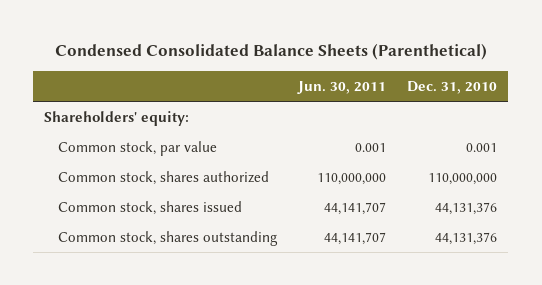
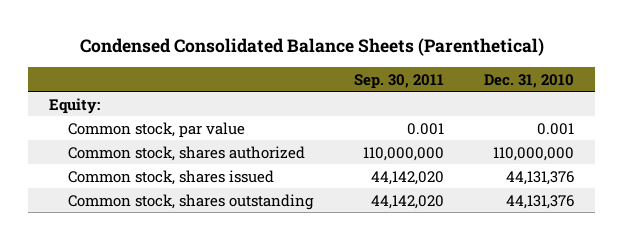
- | Jun. 30, 2011 | Dec. 31, 2010
+ | Sep. 30, 2011 | Dec. 31, 2010
- Shareholders' equity:
+ Equity:

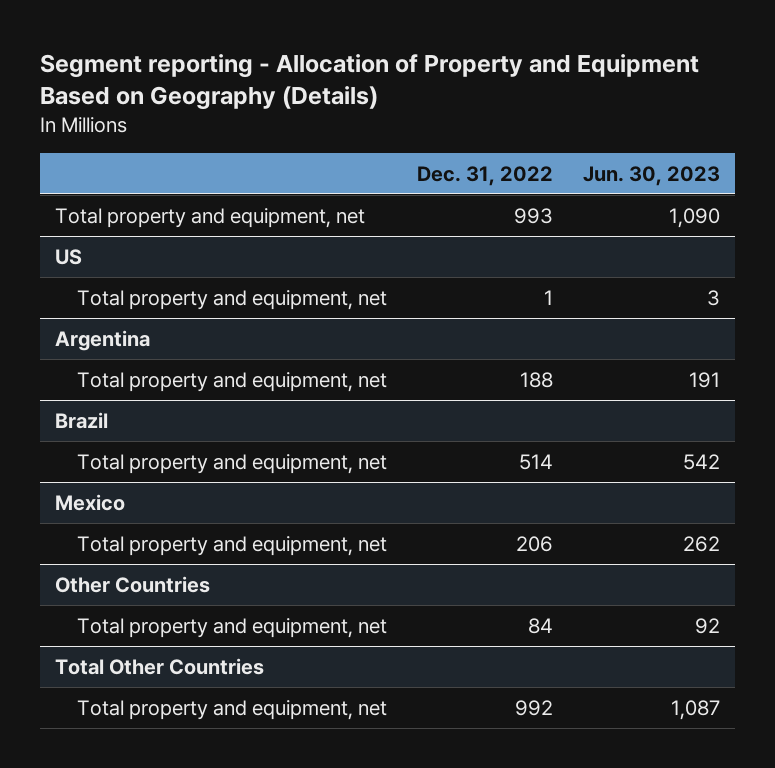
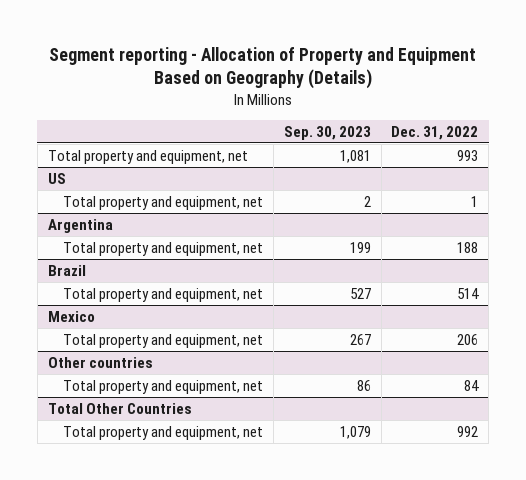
- | Dec. 31, 2022 | Jun. 30, 2023
+ | Sep. 30, 2023 | Dec. 31, 2022
- Other Countries
+ Other countries

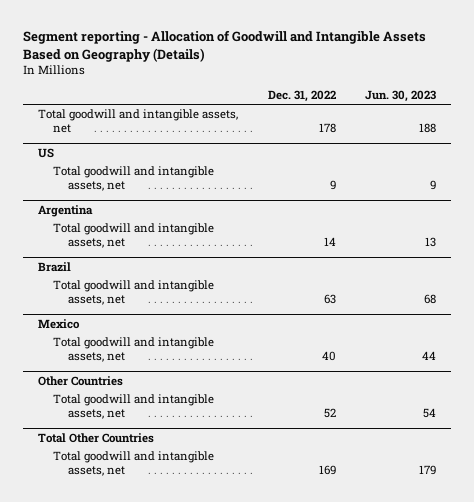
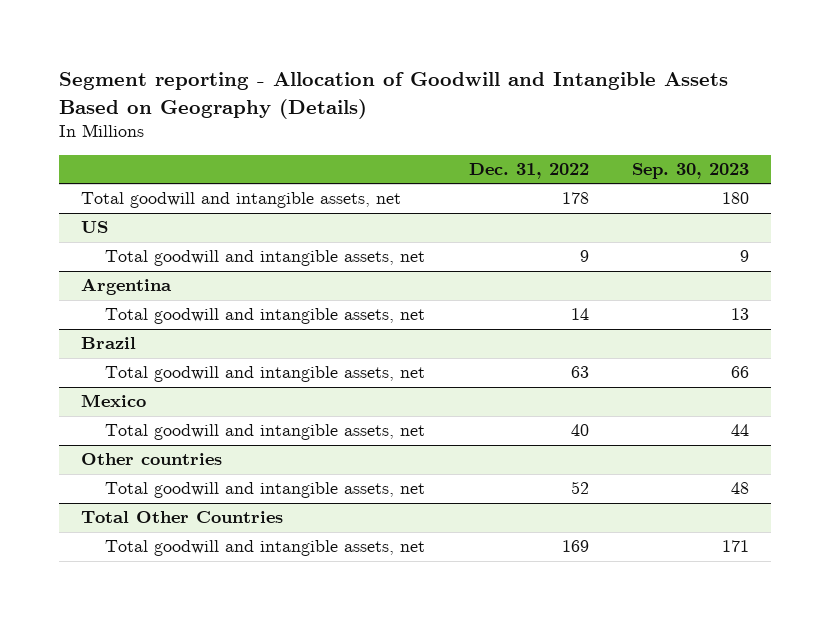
- | Dec. 31, 2022 | Jun. 30, 2023
+ | Dec. 31, 2022 | Sep. 30, 2023
- Other Countries
+ Other countries

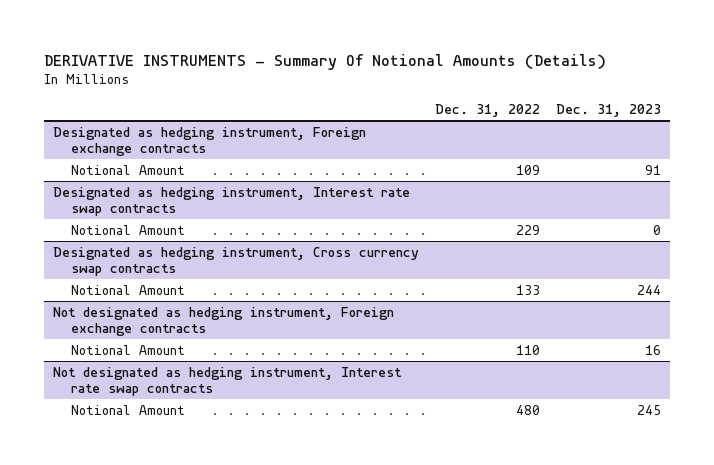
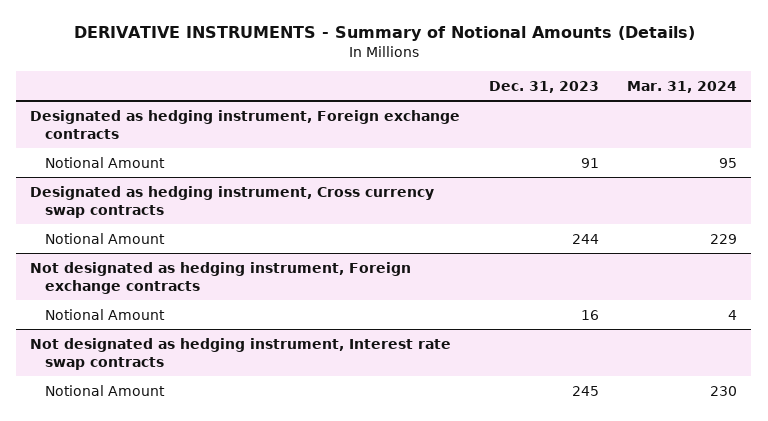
- DERIVATIVE INSTRUMENTS - Summary Of Notional Amounts (Details)
+ DERIVATIVE INSTRUMENTS - Summary of Notional Amounts (Details)
- | Dec. 31, 2022 | Dec. 31, 2023
+ | Dec. 31, 2023 | Mar. 31, 2024
- Designated as hedging instrument, Interest rate swap contracts
- Notional Amount | 229 | 0

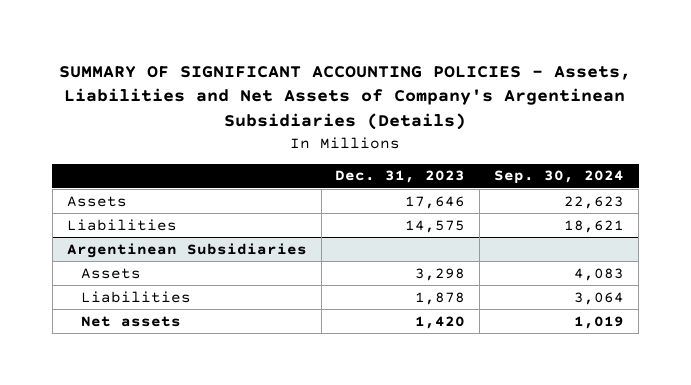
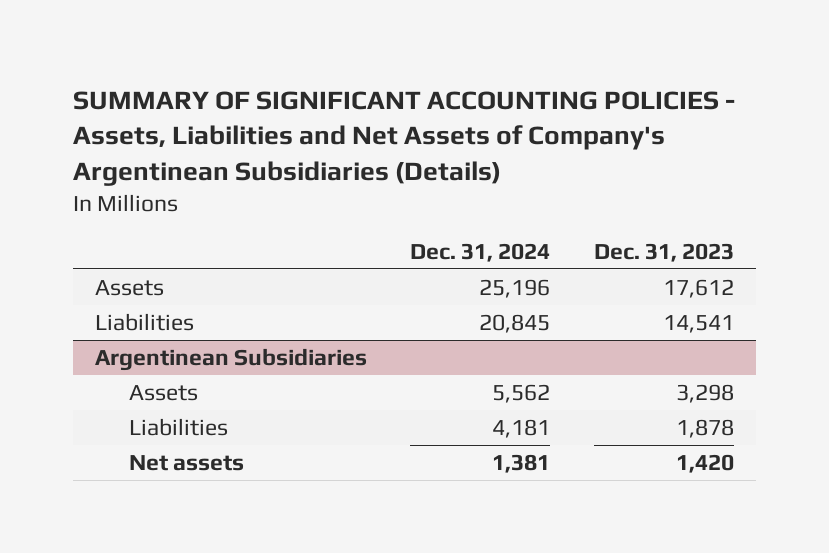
- | Dec. 31, 2023 | Sep. 30, 2024
+ | Dec. 31, 2024 | Dec. 31, 2023
- Assets | 17,646 | 22,623
- Liabilities | 14,575 | 18,621
+ Assets | 25,196 | 17,612
+ Liabilities | 20,845 | 14,541

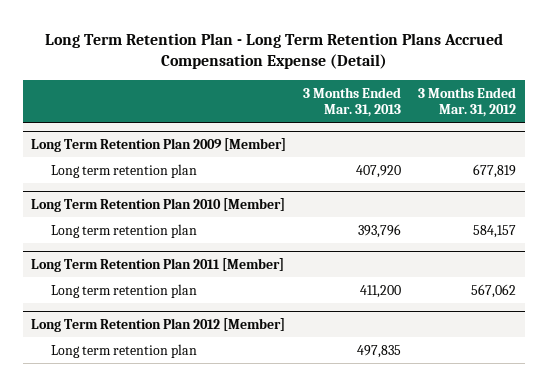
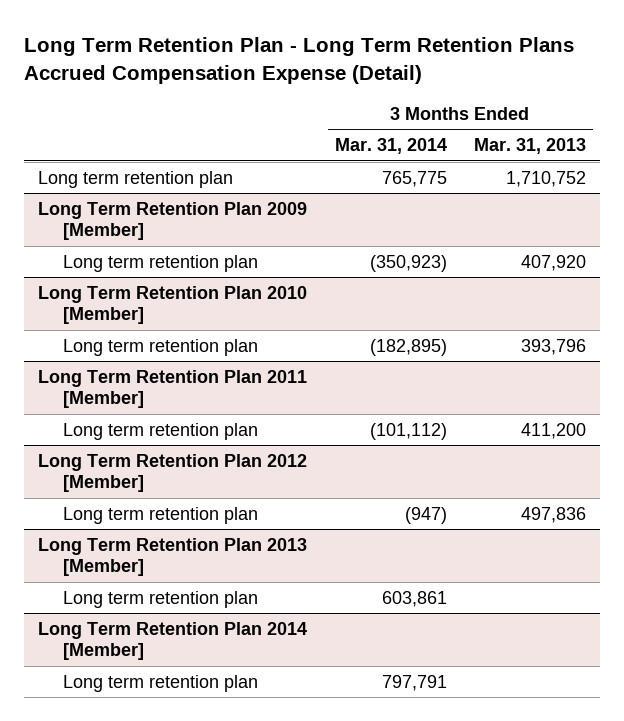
- | 3 Months Ended Mar. 31, 2013 | 3 Months Ended Mar. 31, 2012
+ | 3 Months Ended Mar. 31, 2014 | 3 Months Ended Mar. 31, 2013
+ Long term retention plan | 765,775 | 1,710,752
@ Long Term Retention Plan 2012 [Member]
- Long term retention plan | 497,835 |
+ Long term retention plan | (947) | 497,836
+ Long Term Retention Plan 2013 [Member]
+ Long term retention plan | 603,861 |
+ Long Term Retention Plan 2014 [Member]
+ Long term retention plan | 797,791 |

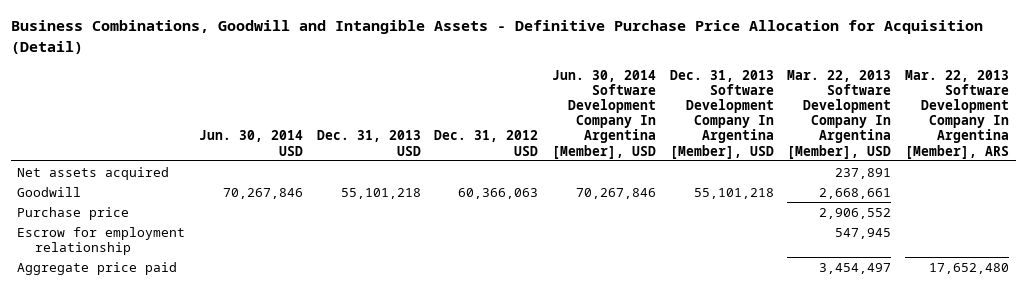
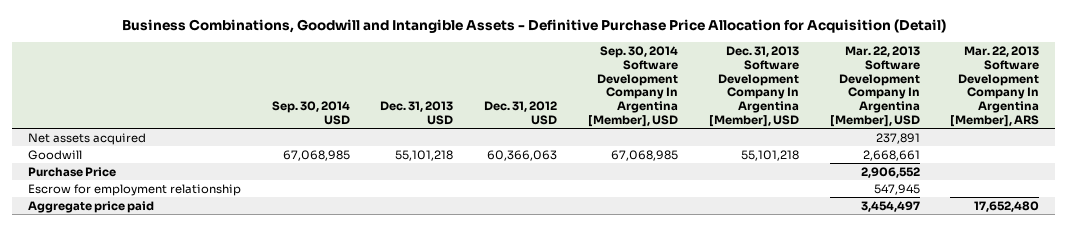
- | Jun. 30, 2014 USD | Dec. 31, 2013 USD | Dec. 31, 2012 USD | Jun. 30, 2014 Software Development Company In Argentina [Member], USD | Dec. 31, 2013 Software Development Company In Argentina [Member], USD | Mar. 22, 2013 Software Development Company In Argentina [Member], USD | Mar. 22, 2013 Software Development Company In Argentina [Member], ARS
+ | Sep. 30, 2014 USD | Dec. 31, 2013 USD | Dec. 31, 2012 USD | Sep. 30, 2014 Software Development Company In Argentina [Member], USD | Dec. 31, 2013 Software Development Company In Argentina [Member], USD | Mar. 22, 2013 Software Development Company In Argentina [Member], USD | Mar. 22, 2013 Software Development Company In Argentina [Member], ARS
- Purchase price | | | | | | 2,906,552 |
+ Purchase Price | | | | | | 2,906,552 |

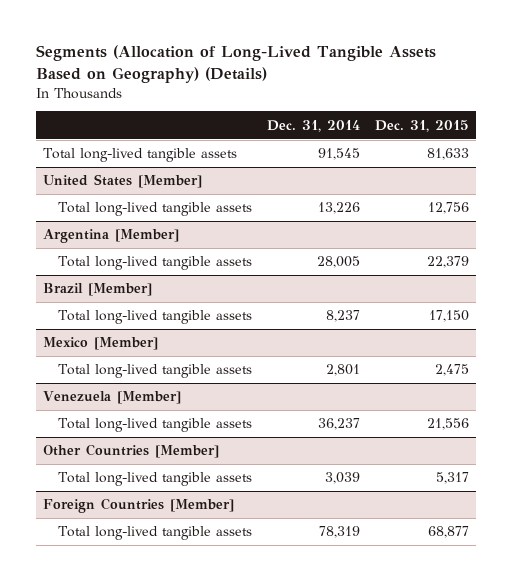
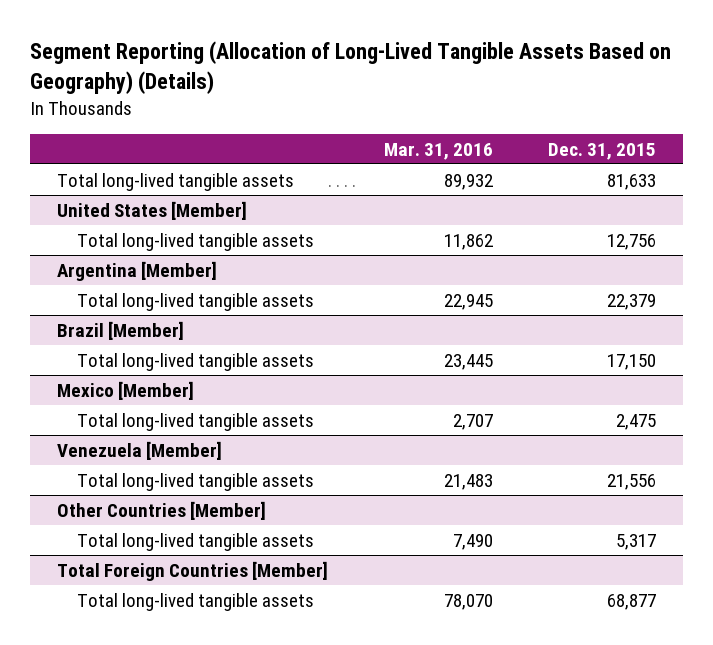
- Segments (Allocation of Long-Lived Tangible Assets Based on Geography) (Details)
+ Segment Reporting (Allocation of Long-Lived Tangible Assets Based on Geography) (Details)
- | Dec. 31, 2014 | Dec. 31, 2015
+ | Mar. 31, 2016 | Dec. 31, 2015
- Foreign Countries [Member]
+ Total Foreign Countries [Member]

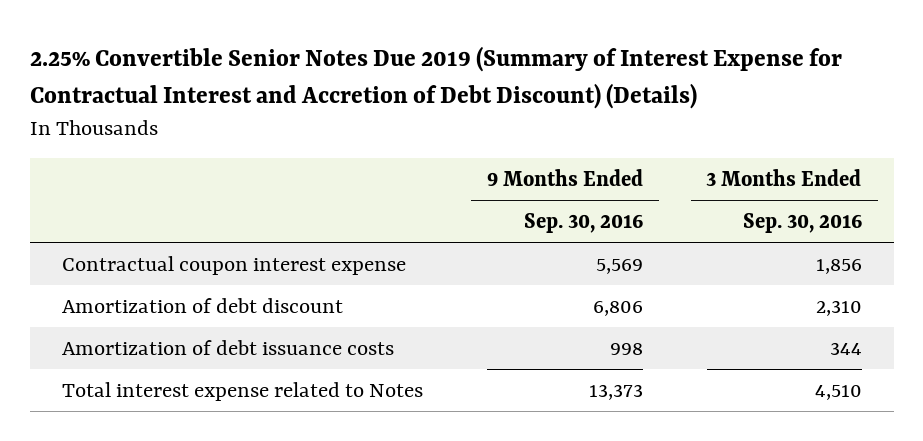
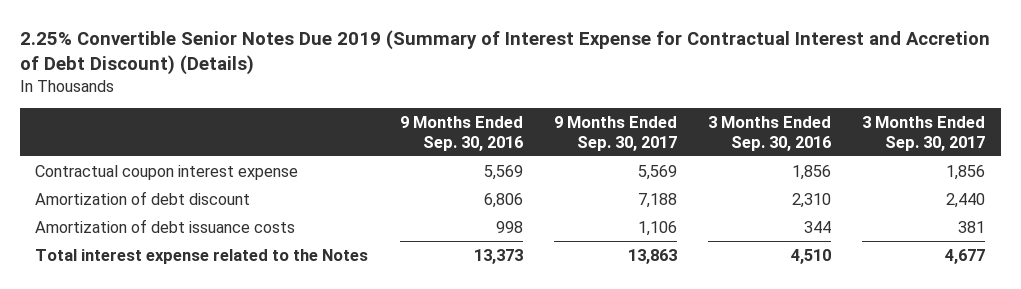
- | 9 Months Ended Sep. 30, 2016 | 3 Months Ended Sep. 30, 2016
+ | 9 Months Ended Sep. 30, 2016 | 9 Months Ended Sep. 30, 2017 | 3 Months Ended Sep. 30, 2016 | 3 Months Ended Sep. 30, 2017
- Total interest expense related to Notes | 13,373 | 4,510
+ Total interest expense related to the Notes | 13,373 | 13,863 | 4,510 | 4,677

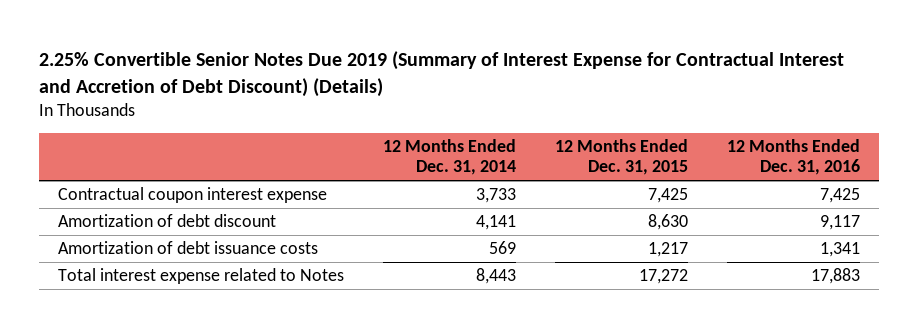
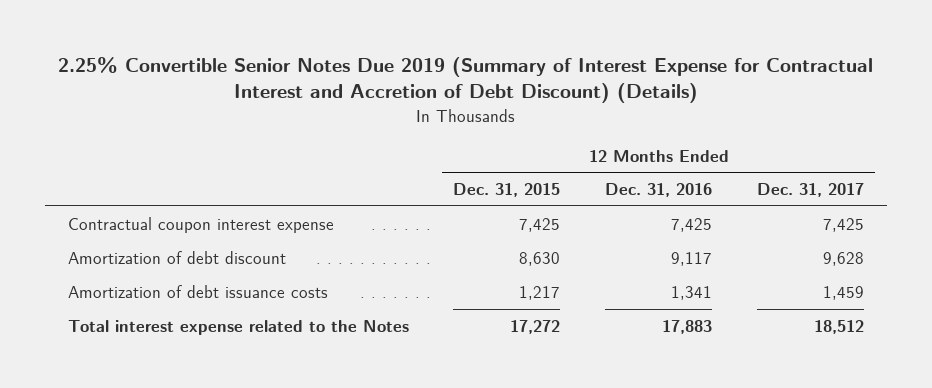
- | 12 Months Ended Dec. 31, 2014 | 12 Months Ended Dec. 31, 2015 | 12 Months Ended Dec. 31, 2016
+ | 12 Months Ended Dec. 31, 2015 | 12 Months Ended Dec. 31, 2016 | 12 Months Ended Dec. 31, 2017
- Total interest expense related to Notes | 8,443 | 17,272 | 17,883
+ Total interest expense related to the Notes | 17,272 | 17,883 | 18,512

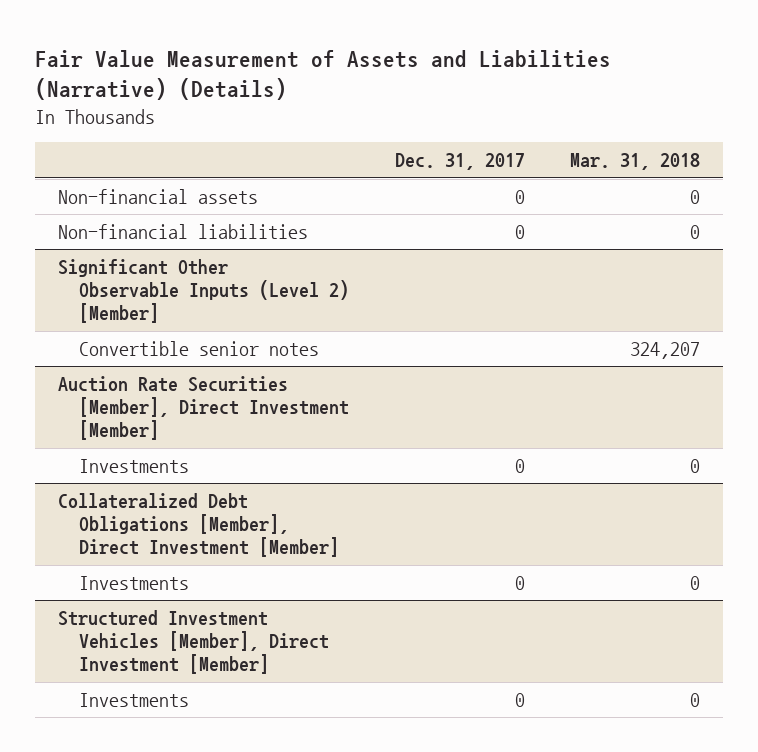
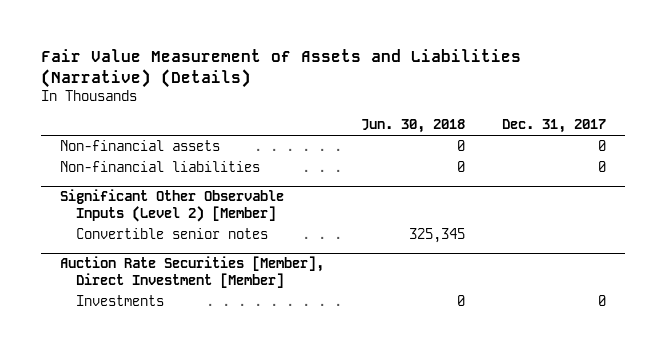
- | Dec. 31, 2017 | Mar. 31, 2018
+ | Jun. 30, 2018 | Dec. 31, 2017
- Collateralized Debt Obligations [Member], Direct Investment [Member]
- Investments | 0 | 0
- Structured Investment Vehicles [Member], Direct Investment [Member]
- Investments | 0 | 0

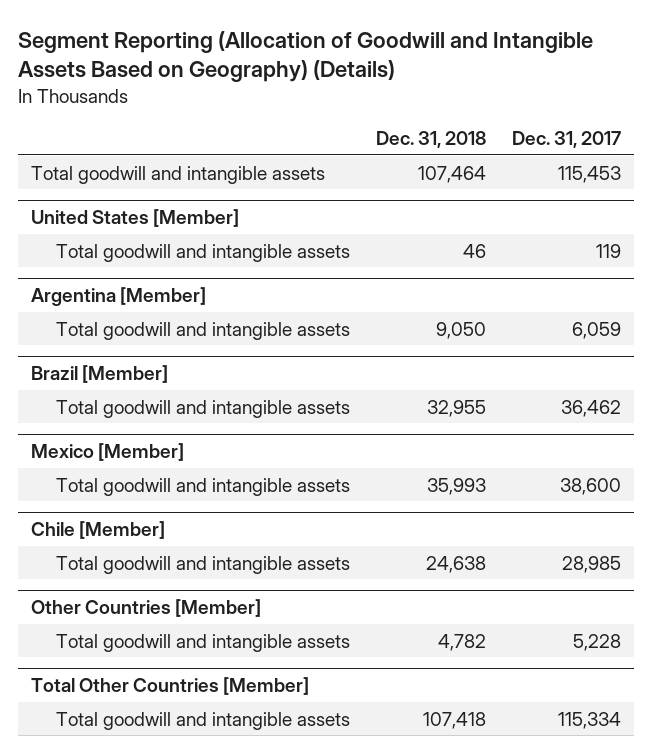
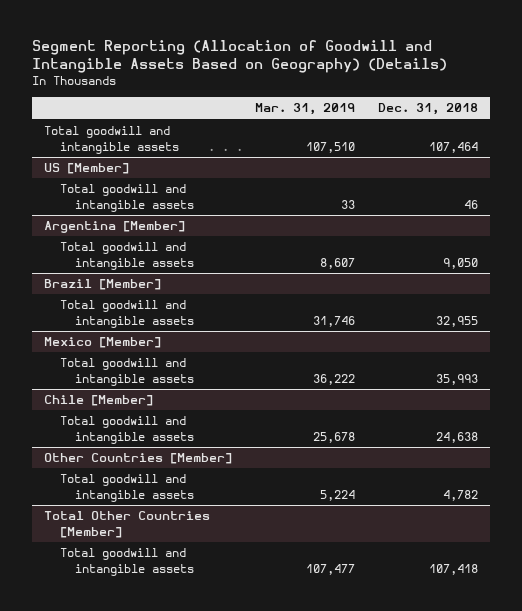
- | Dec. 31, 2018 | Dec. 31, 2017
+ | Mar. 31, 2019 | Dec. 31, 2018
- United States [Member]
+ US [Member]

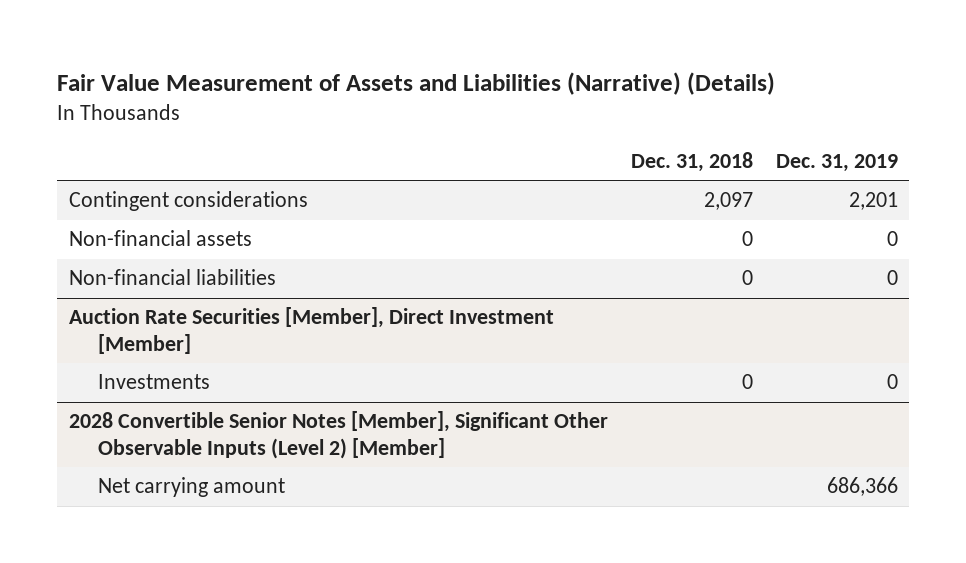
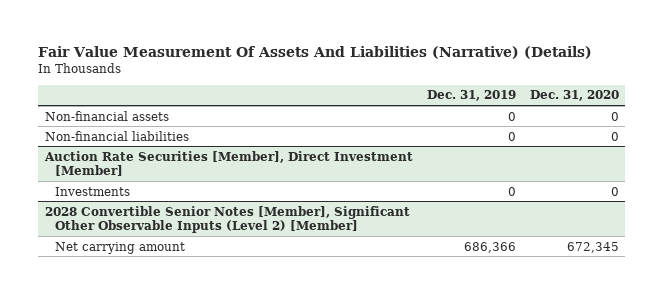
- Fair Value Measurement of Assets and Liabilities (Narrative) (Details)
+ Fair Value Measurement Of Assets And Liabilities (Narrative) (Details)
- | Dec. 31, 2018 | Dec. 31, 2019
+ | Dec. 31, 2019 | Dec. 31, 2020
- Contingent considerations | 2,097 | 2,201

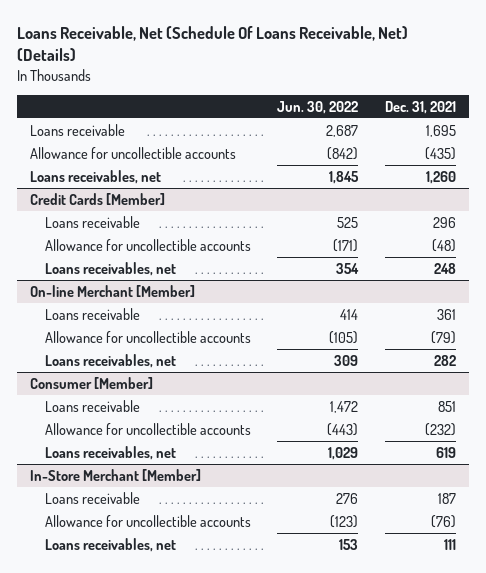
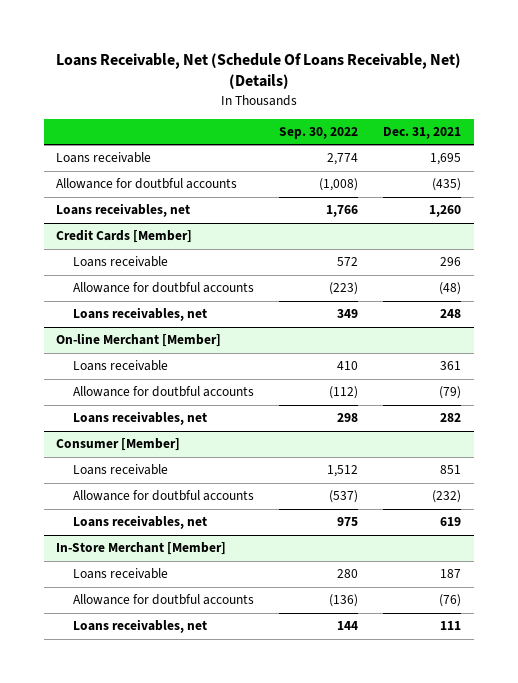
- | Jun. 30, 2022 | Dec. 31, 2021
+ | Sep. 30, 2022 | Dec. 31, 2021
- Allowance for uncollectible accounts | (842) | (435)
+ Allowance for doutbful accounts | (1,008) | (435)
@ Credit Cards [Member]
- Allowance for uncollectible accounts | (171) | (48)
+ Allowance for doutbful accounts | (223) | (48)
@ On-line Merchant [Member]
- Allowance for uncollectible accounts | (105) | (79)
+ Allowance for doutbful accounts | (112) | (79)
@ Consumer [Member]
- Allowance for uncollectible accounts | (443) | (232)
+ Allowance for doutbful accounts | (537) | (232)
@ In-Store Merchant [Member]
- Allowance for uncollectible accounts | (123) | (76)
+ Allowance for doutbful accounts | (136) | (76)

